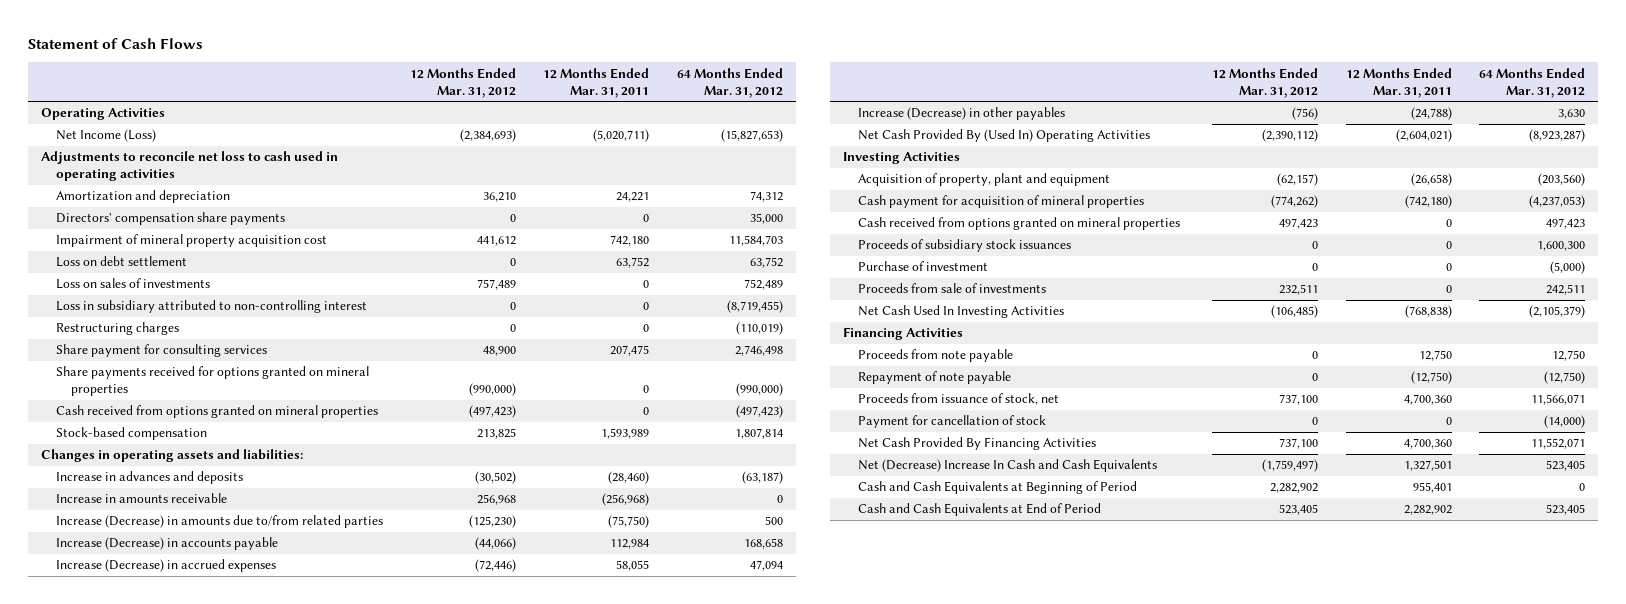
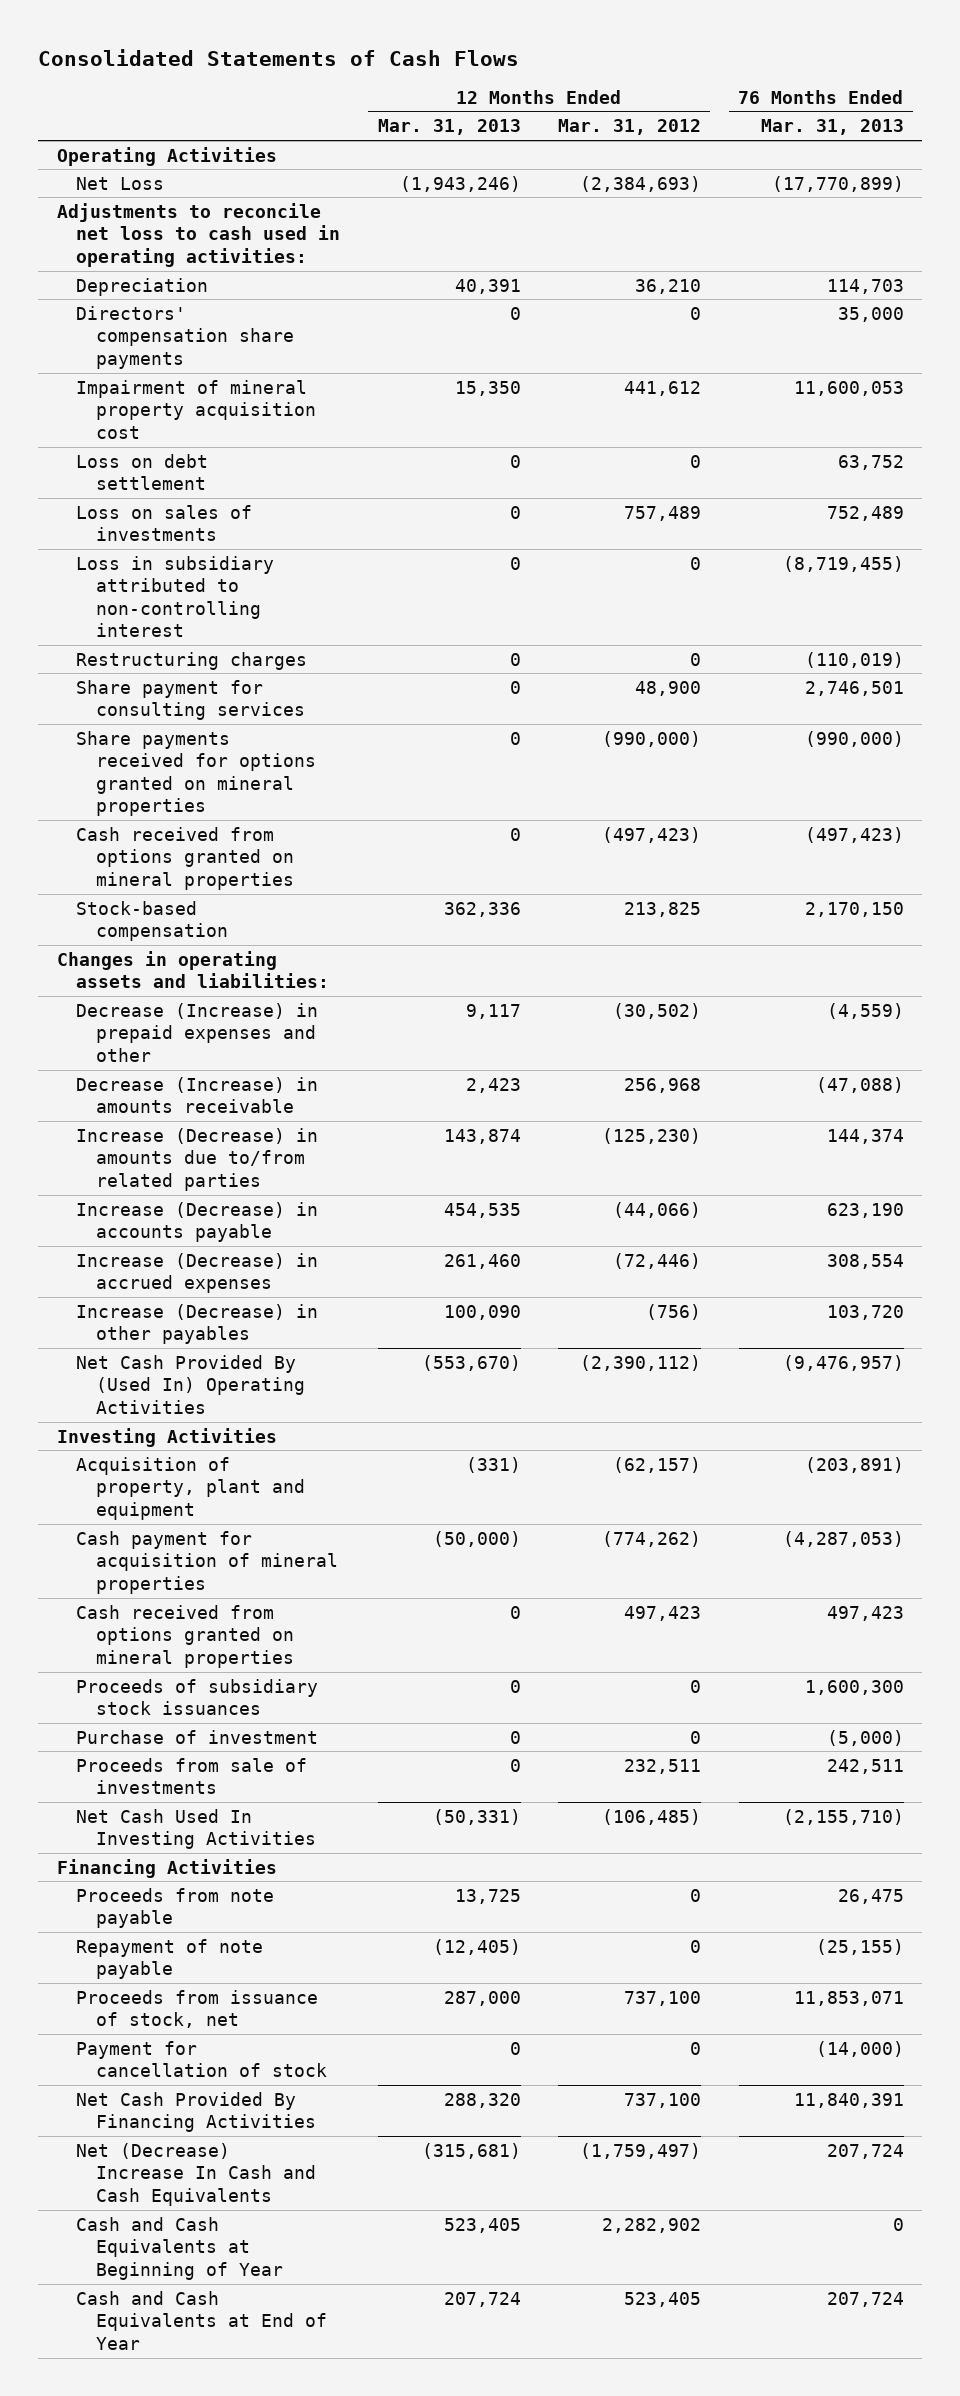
- Statement of Cash Flows
+ Consolidated Statements of Cash Flows
- | 12 Months Ended Mar. 31, 2012 | 12 Months Ended Mar. 31, 2011 | 64 Months Ended Mar. 31, 2012
+ | 12 Months Ended Mar. 31, 2013 | 12 Months Ended Mar. 31, 2012 | 76 Months Ended Mar. 31, 2013
- Net Income (Loss) | (2,384,693) | (5,020,711) | (15,827,653)
- Adjustments to reconcile net loss to cash used in operating activities
- Amortization and depreciation | 36,210 | 24,221 | 74,312
+ Net Loss | (1,943,246) | (2,384,693) | (17,770,899)
+ Adjustments to reconcile net loss to cash used in operating activities:
+ Depreciation | 40,391 | 36,210 | 114,703
- Increase in advances and deposits | (30,502) | (28,460) | (63,187)
- Increase in amounts receivable | 256,968 | (256,968) | 0
+ Decrease (Increase) in prepaid expenses and other | 9,117 | (30,502) | (4,559)
+ Decrease (Increase) in amounts receivable | 2,423 | 256,968 | (47,088)
- Cash and Cash Equivalents at Beginning of Period | 2,282,902 | 955,401 | 0
- Cash and Cash Equivalents at End of Period | 523,405 | 2,282,902 | 523,405
+ Cash and Cash Equivalents at Beginning of Year | 523,405 | 2,282,902 | 0
+ Cash and Cash Equivalents at End of Year | 207,724 | 523,405 | 207,724

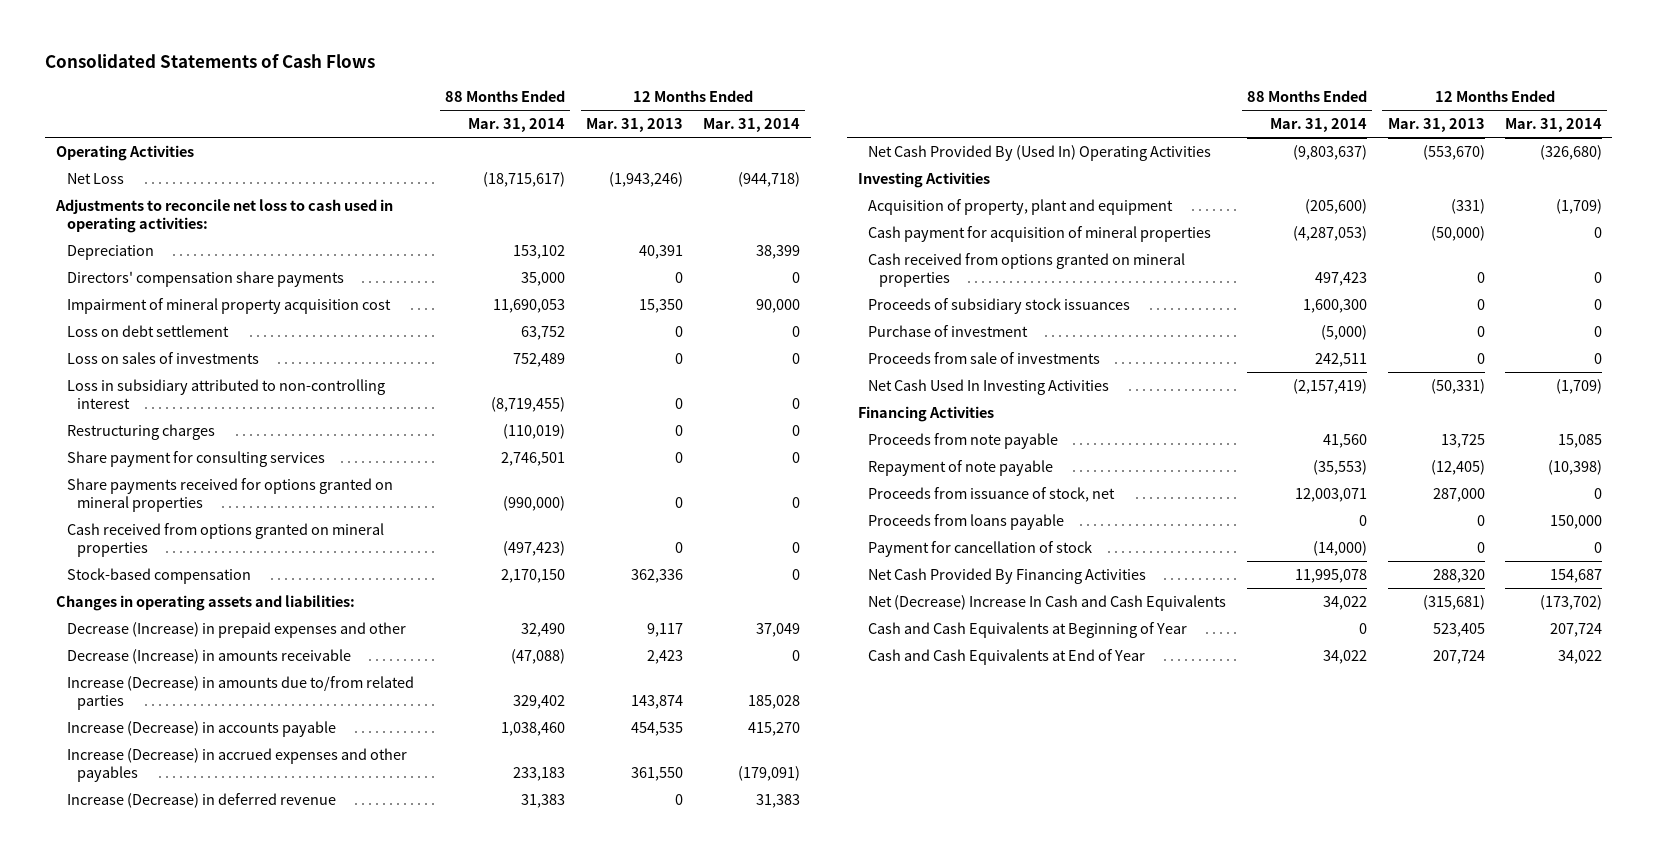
- | 12 Months Ended Mar. 31, 2013 | 12 Months Ended Mar. 31, 2012 | 76 Months Ended Mar. 31, 2013
+ | 88 Months Ended Mar. 31, 2014 | 12 Months Ended Mar. 31, 2013 | 12 Months Ended Mar. 31, 2014
- Increase (Decrease) in accrued expenses | 261,460 | (72,446) | 308,554
- Increase (Decrease) in other payables | 100,090 | (756) | 103,720
+ Increase (Decrease) in accrued expenses and other payables | 233,183 | 361,550 | (179,091)
+ Increase (Decrease) in deferred revenue | 31,383 | 0 | 31,383
+ Proceeds from loans payable | 0 | 0 | 150,000

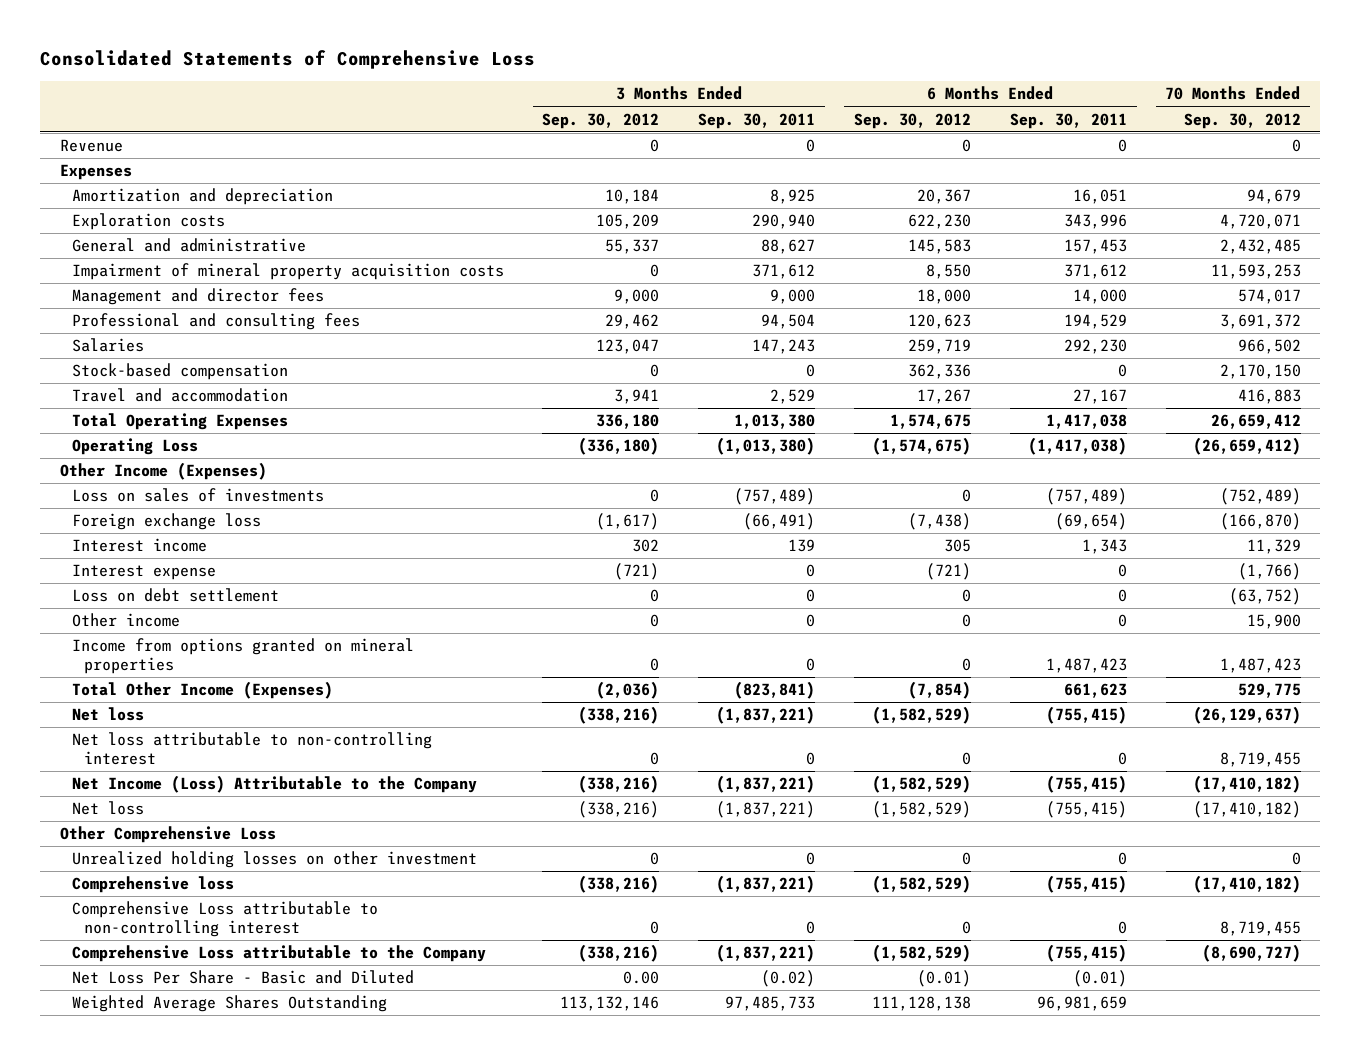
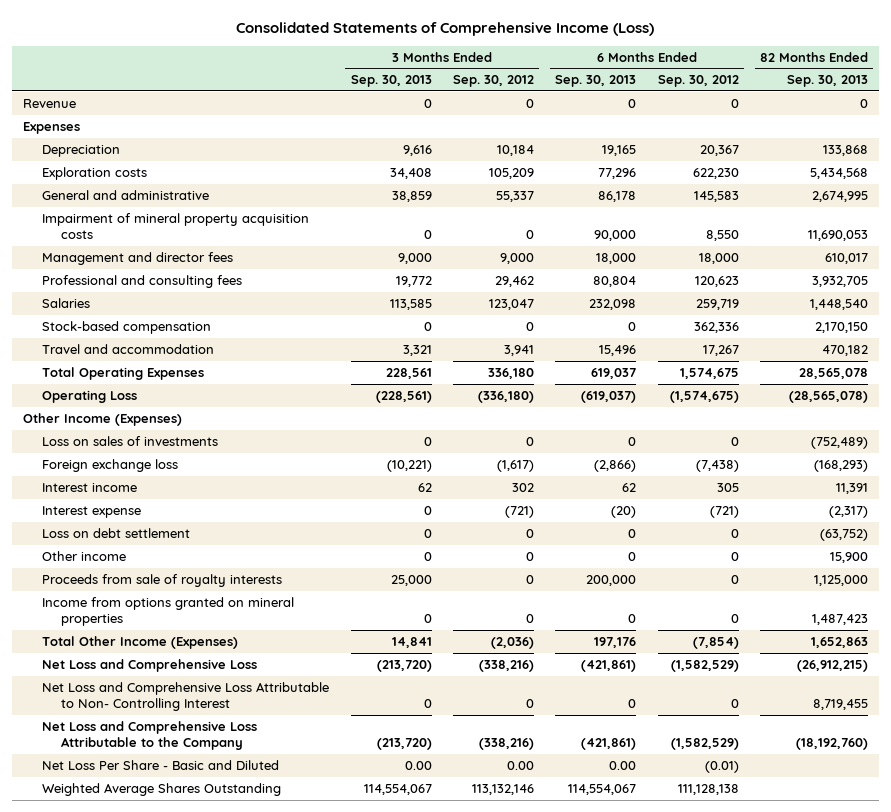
- Consolidated Statements of Comprehensive Loss
+ Consolidated Statements of Comprehensive Income (Loss)
- | 3 Months Ended Sep. 30, 2012 | 3 Months Ended Sep. 30, 2011 | 6 Months Ended Sep. 30, 2012 | 6 Months Ended Sep. 30, 2011 | 70 Months Ended Sep. 30, 2012
+ | 3 Months Ended Sep. 30, 2013 | 3 Months Ended Sep. 30, 2012 | 6 Months Ended Sep. 30, 2013 | 6 Months Ended Sep. 30, 2012 | 82 Months Ended Sep. 30, 2013
- Amortization and depreciation | 10,184 | 8,925 | 20,367 | 16,051 | 94,679
+ Depreciation | 9,616 | 10,184 | 19,165 | 20,367 | 133,868
+ Proceeds from sale of royalty interests | 25,000 | 0 | 200,000 | 0 | 1,125,000
- Net loss | (338,216) | (1,837,221) | (1,582,529) | (755,415) | (26,129,637)
- Net loss attributable to non-controlling interest | 0 | 0 | 0 | 0 | 8,719,455
- Net Income (Loss) Attributable to the Company | (338,216) | (1,837,221) | (1,582,529) | (755,415) | (17,410,182)
- Net loss | (338,216) | (1,837,221) | (1,582,529) | (755,415) | (17,410,182)
- Other Comprehensive Loss
- Unrealized holding losses on other investment | 0 | 0 | 0 | 0 | 0
- Comprehensive loss | (338,216) | (1,837,221) | (1,582,529) | (755,415) | (17,410,182)
- Comprehensive Loss attributable to non-controlling interest | 0 | 0 | 0 | 0 | 8,719,455
- Comprehensive Loss attributable to the Company | (338,216) | (1,837,221) | (1,582,529) | (755,415) | (8,690,727)
+ Net Loss and Comprehensive Loss | (213,720) | (338,216) | (421,861) | (1,582,529) | (26,912,215)
+ Net Loss and Comprehensive Loss Attributable to Non- Controlling Interest | 0 | 0 | 0 | 0 | 8,719,455
+ Net Loss and Comprehensive Loss Attributable to the Company | (213,720) | (338,216) | (421,861) | (1,582,529) | (18,192,760)

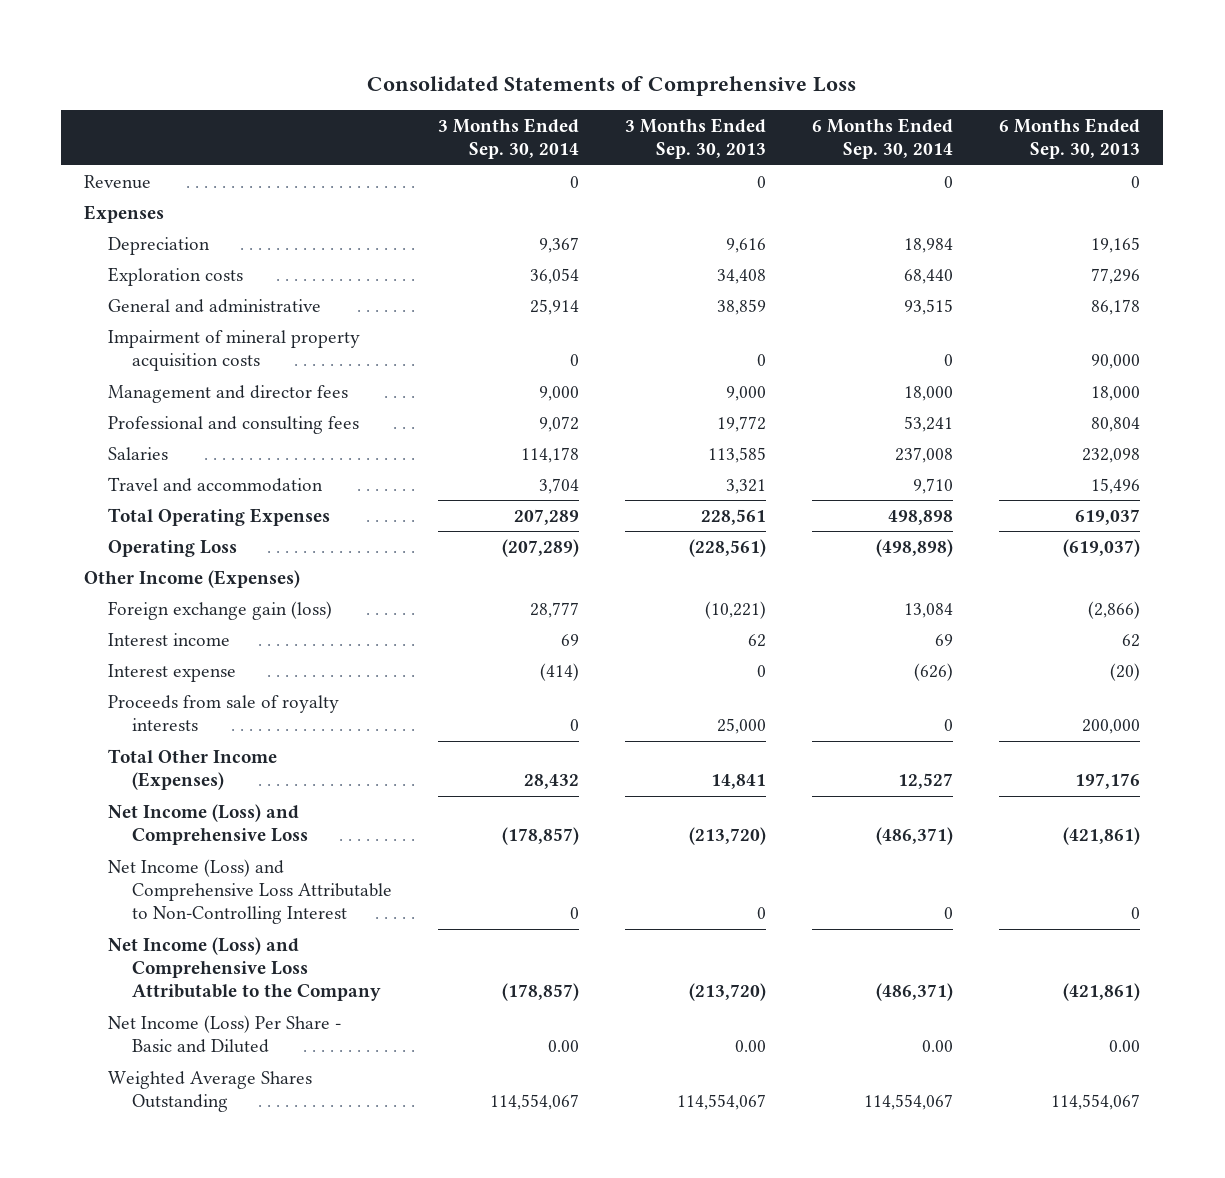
- Consolidated Statements of Comprehensive Income (Loss)
+ Consolidated Statements of Comprehensive Loss
- | 3 Months Ended Sep. 30, 2013 | 3 Months Ended Sep. 30, 2012 | 6 Months Ended Sep. 30, 2013 | 6 Months Ended Sep. 30, 2012 | 82 Months Ended Sep. 30, 2013
+ | 3 Months Ended Sep. 30, 2014 | 3 Months Ended Sep. 30, 2013 | 6 Months Ended Sep. 30, 2014 | 6 Months Ended Sep. 30, 2013
- Stock-based compensation | 0 | 0 | 0 | 362,336 | 2,170,150
- Loss on sales of investments | 0 | 0 | 0 | 0 | (752,489)
- Foreign exchange loss | (10,221) | (1,617) | (2,866) | (7,438) | (168,293)
+ Foreign exchange gain (loss) | 28,777 | (10,221) | 13,084 | (2,866)
- Loss on debt settlement | 0 | 0 | 0 | 0 | (63,752)
- Other income | 0 | 0 | 0 | 0 | 15,900
- Income from options granted on mineral properties | 0 | 0 | 0 | 0 | 1,487,423
- Net Loss and Comprehensive Loss | (213,720) | (338,216) | (421,861) | (1,582,529) | (26,912,215)
- Net Loss and Comprehensive Loss Attributable to Non- Controlling Interest | 0 | 0 | 0 | 0 | 8,719,455
- Net Loss and Comprehensive Loss Attributable to the Company | (213,720) | (338,216) | (421,861) | (1,582,529) | (18,192,760)
- Net Loss Per Share - Basic and Diluted | 0.00 | 0.00 | 0.00 | (0.01) |
+ Net Income (Loss) and Comprehensive Loss | (178,857) | (213,720) | (486,371) | (421,861)
+ Net Income (Loss) and Comprehensive Loss Attributable to Non-Controlling Interest | 0 | 0 | 0 | 0
+ Net Income (Loss) and Comprehensive Loss Attributable to the Company | (178,857) | (213,720) | (486,371) | (421,861)
+ Net Income (Loss) Per Share - Basic and Diluted | 0.00 | 0.00 | 0.00 | 0.00

